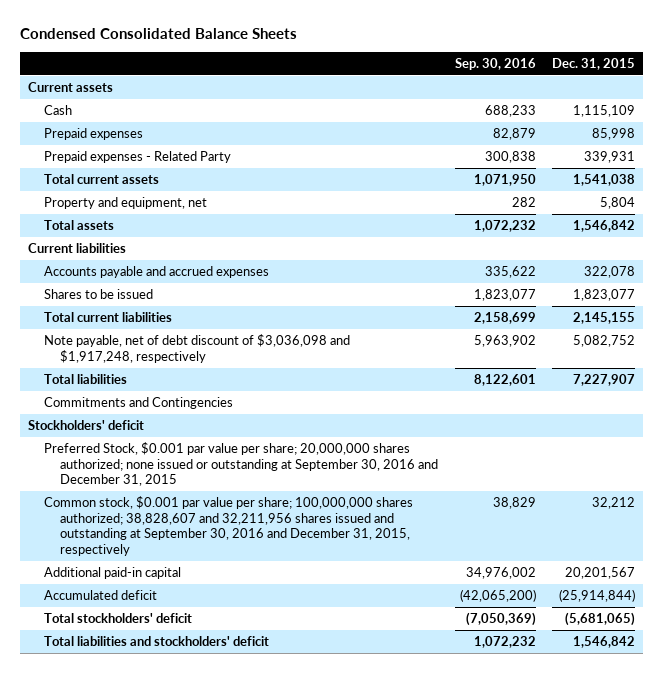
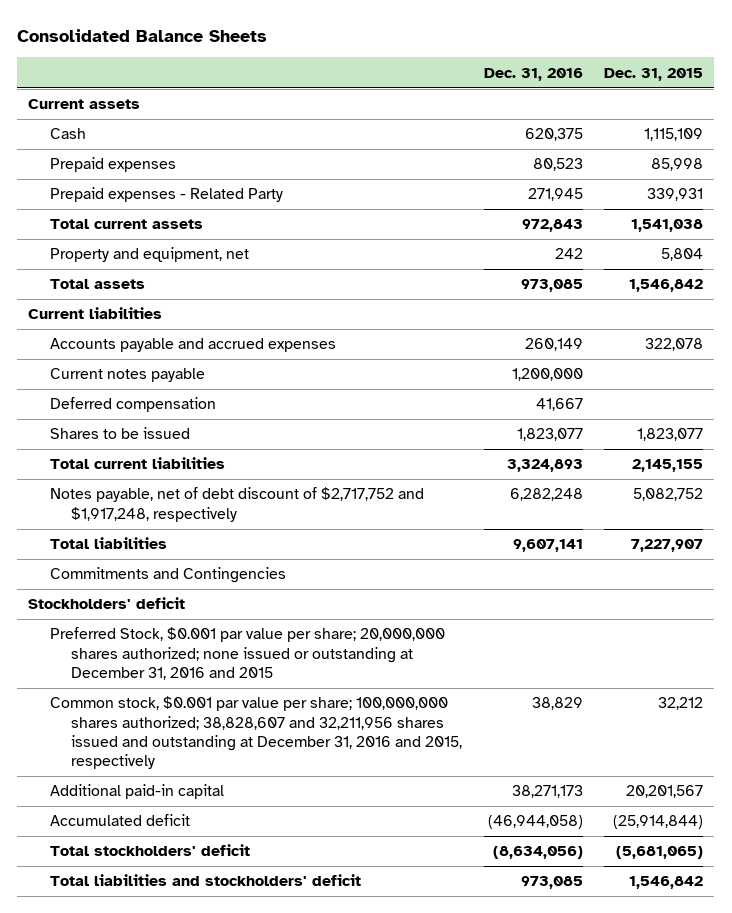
- Condensed Consolidated Balance Sheets
+ Consolidated Balance Sheets
- | Sep. 30, 2016 | Dec. 31, 2015
+ | Dec. 31, 2016 | Dec. 31, 2015
+ Current notes payable | 1,200,000 |
+ Deferred compensation | 41,667 |
- Note payable, net of debt discount of $3,036,098 and $1,917,248, respectively | 5,963,902 | 5,082,752
+ Notes payable, net of debt discount of $2,717,752 and $1,917,248, respectively | 6,282,248 | 5,082,752
- Preferred Stock, $0.001 par value per share; 20,000,000 shares authorized; none issued or outstanding at September 30, 2016 and December 31, 2015
- Common stock, $0.001 par value per share; 100,000,000 shares authorized; 38,828,607 and 32,211,956 shares issued and outstanding at September 30, 2016 and December 31, 2015, respectively | 38,829 | 32,212
+ Preferred Stock, $0.001 par value per share; 20,000,000 shares authorized; none issued or outstanding at December 31, 2016 and 2015
+ Common stock, $0.001 par value per share; 100,000,000 shares authorized; 38,828,607 and 32,211,956 shares issued and outstanding at December 31, 2016 and 2015, respectively | 38,829 | 32,212

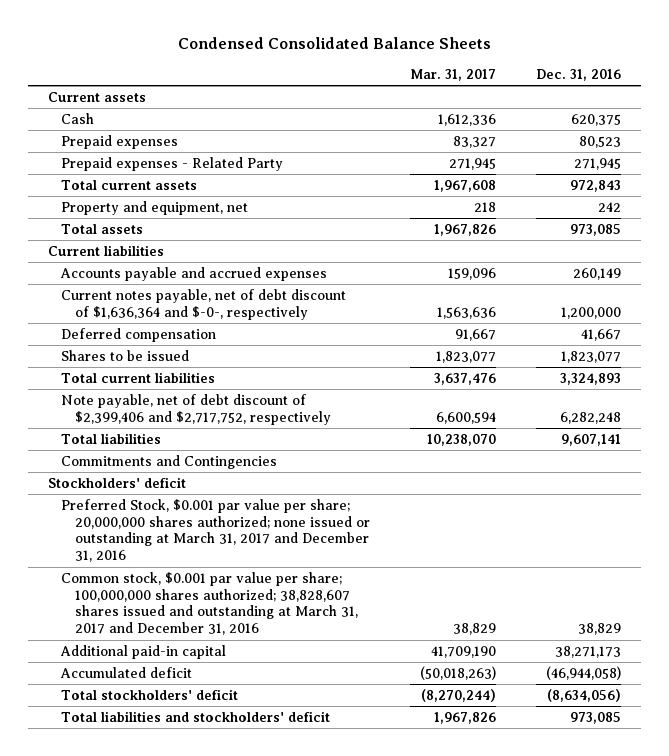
- Consolidated Balance Sheets
+ Condensed Consolidated Balance Sheets
- | Dec. 31, 2016 | Dec. 31, 2015
+ | Mar. 31, 2017 | Dec. 31, 2016
- Current notes payable | 1,200,000 |
+ Current notes payable, net of debt discount of $1,636,364 and $-0-, respectively | 1,563,636 | 1,200,000
- Notes payable, net of debt discount of $2,717,752 and $1,917,248, respectively | 6,282,248 | 5,082,752
+ Note payable, net of debt discount of $2,399,406 and $2,717,752, respectively | 6,600,594 | 6,282,248
- Preferred Stock, $0.001 par value per share; 20,000,000 shares authorized; none issued or outstanding at December 31, 2016 and 2015
- Common stock, $0.001 par value per share; 100,000,000 shares authorized; 38,828,607 and 32,211,956 shares issued and outstanding at December 31, 2016 and 2015, respectively | 38,829 | 32,212
+ Preferred Stock, $0.001 par value per share; 20,000,000 shares authorized; none issued or outstanding at March 31, 2017 and December 31, 2016
+ Common stock, $0.001 par value per share; 100,000,000 shares authorized; 38,828,607 shares issued and outstanding at March 31, 2017 and December 31, 2016 | 38,829 | 38,829

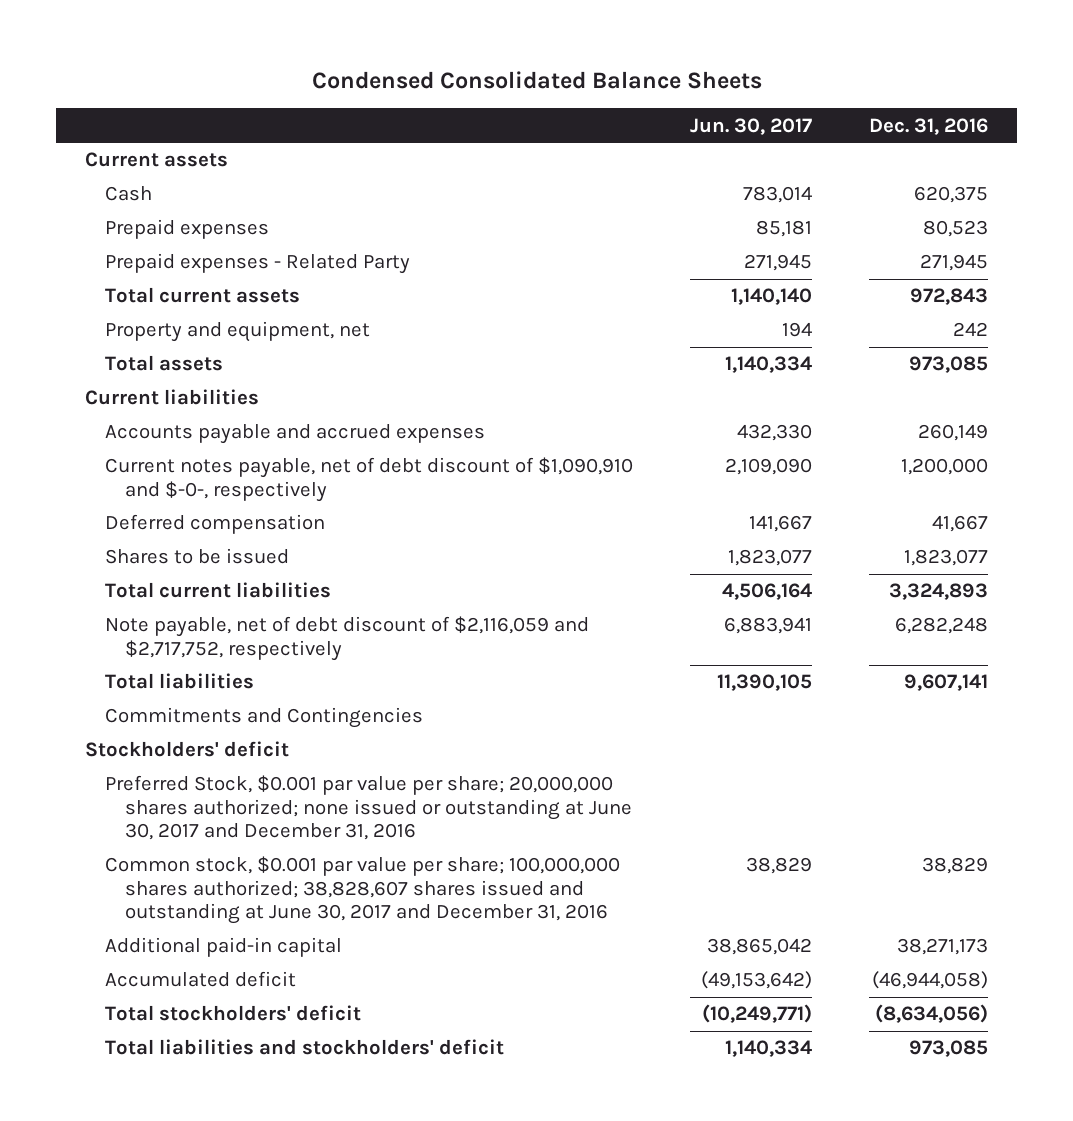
- | Mar. 31, 2017 | Dec. 31, 2016
+ | Jun. 30, 2017 | Dec. 31, 2016
- Current notes payable, net of debt discount of $1,636,364 and $-0-, respectively | 1,563,636 | 1,200,000
+ Current notes payable, net of debt discount of $1,090,910 and $-0-, respectively | 2,109,090 | 1,200,000
- Note payable, net of debt discount of $2,399,406 and $2,717,752, respectively | 6,600,594 | 6,282,248
+ Note payable, net of debt discount of $2,116,059 and $2,717,752, respectively | 6,883,941 | 6,282,248
- Preferred Stock, $0.001 par value per share; 20,000,000 shares authorized; none issued or outstanding at March 31, 2017 and December 31, 2016
- Common stock, $0.001 par value per share; 100,000,000 shares authorized; 38,828,607 shares issued and outstanding at March 31, 2017 and December 31, 2016 | 38,829 | 38,829
+ Preferred Stock, $0.001 par value per share; 20,000,000 shares authorized; none issued or outstanding at June 30, 2017 and December 31, 2016
+ Common stock, $0.001 par value per share; 100,000,000 shares authorized; 38,828,607 shares issued and outstanding at June 30, 2017 and December 31, 2016 | 38,829 | 38,829

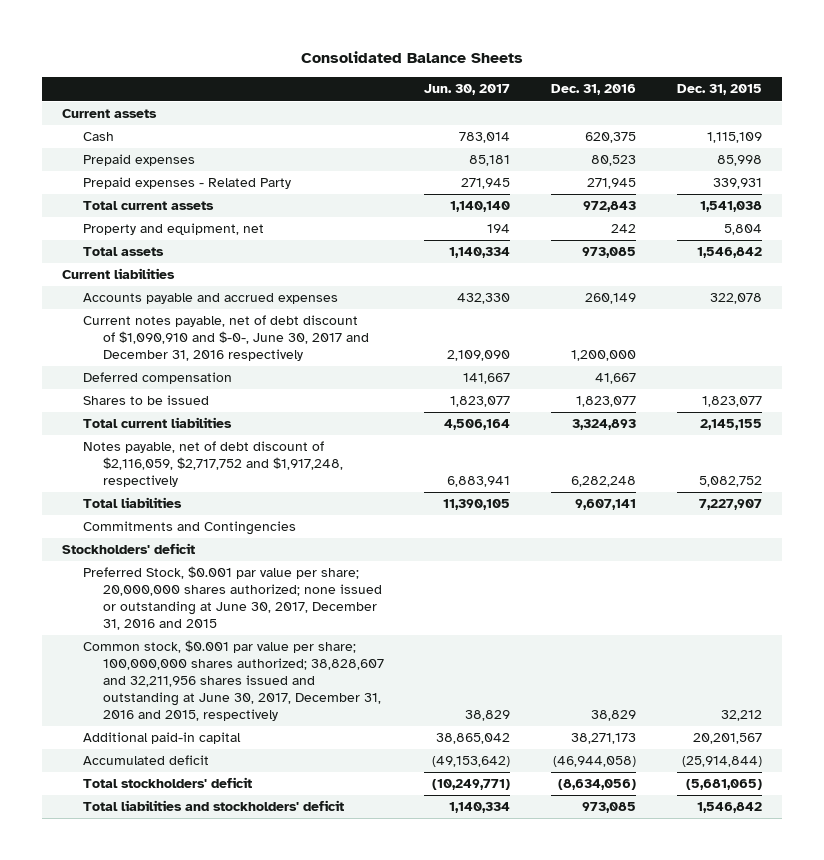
- Condensed Consolidated Balance Sheets
+ Consolidated Balance Sheets
- | Jun. 30, 2017 | Dec. 31, 2016
+ | Jun. 30, 2017 | Dec. 31, 2016 | Dec. 31, 2015
- Current notes payable, net of debt discount of $1,090,910 and $-0-, respectively | 2,109,090 | 1,200,000
+ Current notes payable, net of debt discount of $1,090,910 and $-0-, June 30, 2017 and December 31, 2016 respectively | 2,109,090 | 1,200,000 |
- Note payable, net of debt discount of $2,116,059 and $2,717,752, respectively | 6,883,941 | 6,282,248
+ Notes payable, net of debt discount of $2,116,059, $2,717,752 and $1,917,248, respectively | 6,883,941 | 6,282,248 | 5,082,752
- Preferred Stock, $0.001 par value per share; 20,000,000 shares authorized; none issued or outstanding at June 30, 2017 and December 31, 2016
- Common stock, $0.001 par value per share; 100,000,000 shares authorized; 38,828,607 shares issued and outstanding at June 30, 2017 and December 31, 2016 | 38,829 | 38,829
+ Preferred Stock, $0.001 par value per share; 20,000,000 shares authorized; none issued or outstanding at June 30, 2017, December 31, 2016 and 2015
+ Common stock, $0.001 par value per share; 100,000,000 shares authorized; 38,828,607 and 32,211,956 shares issued and outstanding at June 30, 2017, December 31, 2016 and 2015, respectively | 38,829 | 38,829 | 32,212

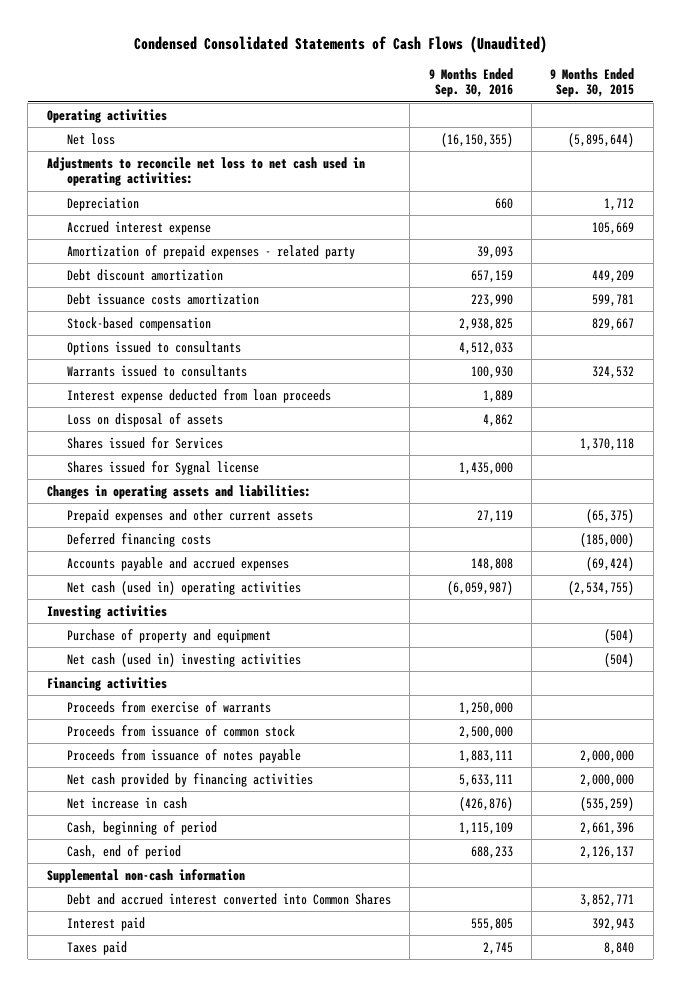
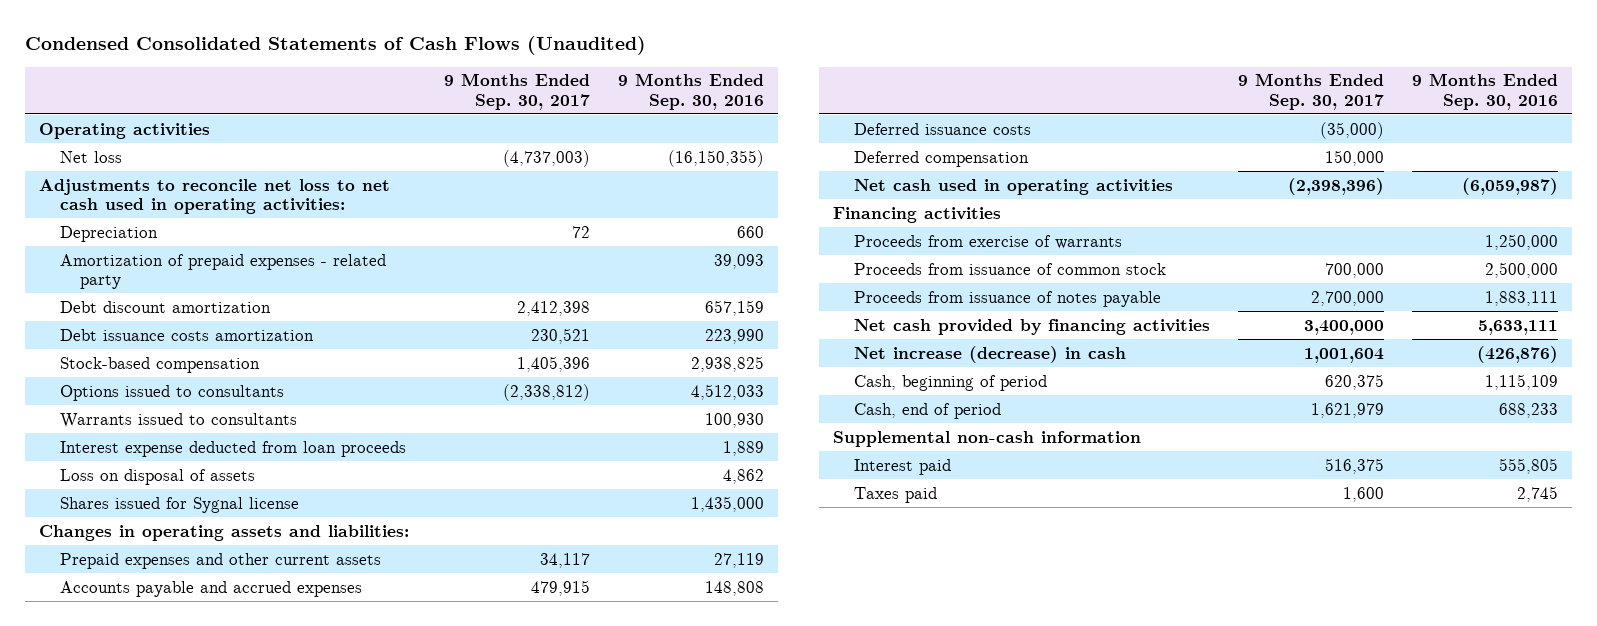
- | 9 Months Ended Sep. 30, 2016 | 9 Months Ended Sep. 30, 2015
+ | 9 Months Ended Sep. 30, 2017 | 9 Months Ended Sep. 30, 2016
- Accrued interest expense | | 105,669
- Shares issued for Services | | 1,370,118
- Deferred financing costs | | (185,000)
- Net cash (used in) operating activities | (6,059,987) | (2,534,755)
- Investing activities
- Purchase of property and equipment | | (504)
- Net cash (used in) investing activities | | (504)
+ Deferred issuance costs | (35,000) |
+ Deferred compensation | 150,000 |
+ Net cash used in operating activities | (2,398,396) | (6,059,987)
- Net increase in cash | (426,876) | (535,259)
+ Net increase (decrease) in cash | 1,001,604 | (426,876)
- Debt and accrued interest converted into Common Shares | | 3,852,771

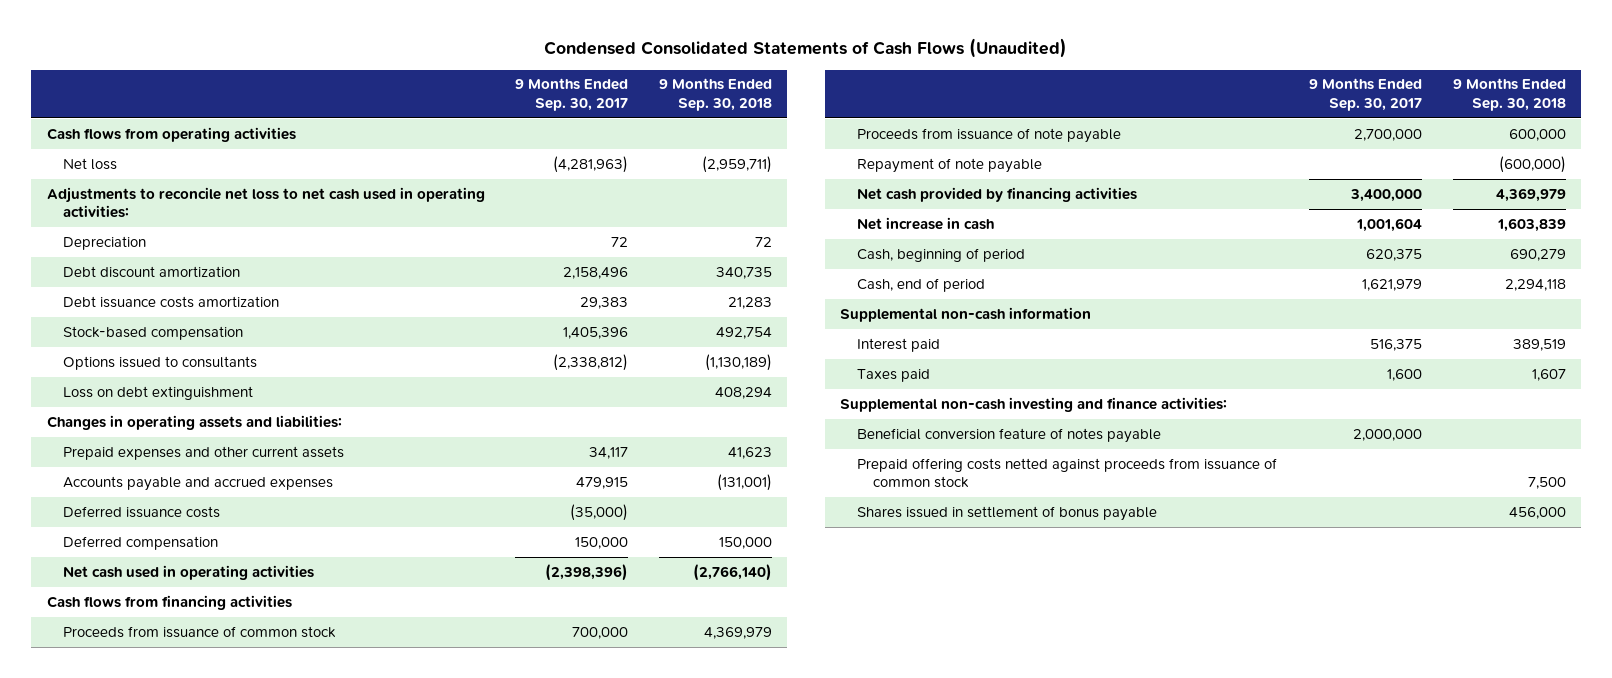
- | 9 Months Ended Sep. 30, 2017 | 9 Months Ended Sep. 30, 2016
+ | 9 Months Ended Sep. 30, 2017 | 9 Months Ended Sep. 30, 2018
- Operating activities
- Net loss | (4,737,003) | (16,150,355)
+ Cash flows from operating activities
+ Net loss | (4,281,963) | (2,959,711)
- Amortization of prepaid expenses - related party | | 39,093
- Debt discount amortization | 2,412,398 | 657,159
- Debt issuance costs amortization | 230,521 | 223,990
+ Debt discount amortization | 2,158,496 | 340,735
+ Debt issuance costs amortization | 29,383 | 21,283
- Warrants issued to consultants | | 100,930
- Interest expense deducted from loan proceeds | | 1,889
- Loss on disposal of assets | | 4,862
- Shares issued for Sygnal license | | 1,435,000
+ Loss on debt extinguishment | | 408,294
- Financing activities
- Proceeds from exercise of warrants | | 1,250,000
+ Cash flows from financing activities
- Proceeds from issuance of notes payable | 2,700,000 | 1,883,111
+ Proceeds from issuance of note payable | 2,700,000 | 600,000
+ Repayment of note payable | | (600,000)
- Net increase (decrease) in cash | 1,001,604 | (426,876)
+ Net increase in cash | 1,001,604 | 1,603,839
+ Supplemental non-cash investing and finance activities:
+ Beneficial conversion feature of notes payable | 2,000,000 |
+ Prepaid offering costs netted against proceeds from issuance of common stock | | 7,500
+ Shares issued in settlement of bonus payable | | 456,000

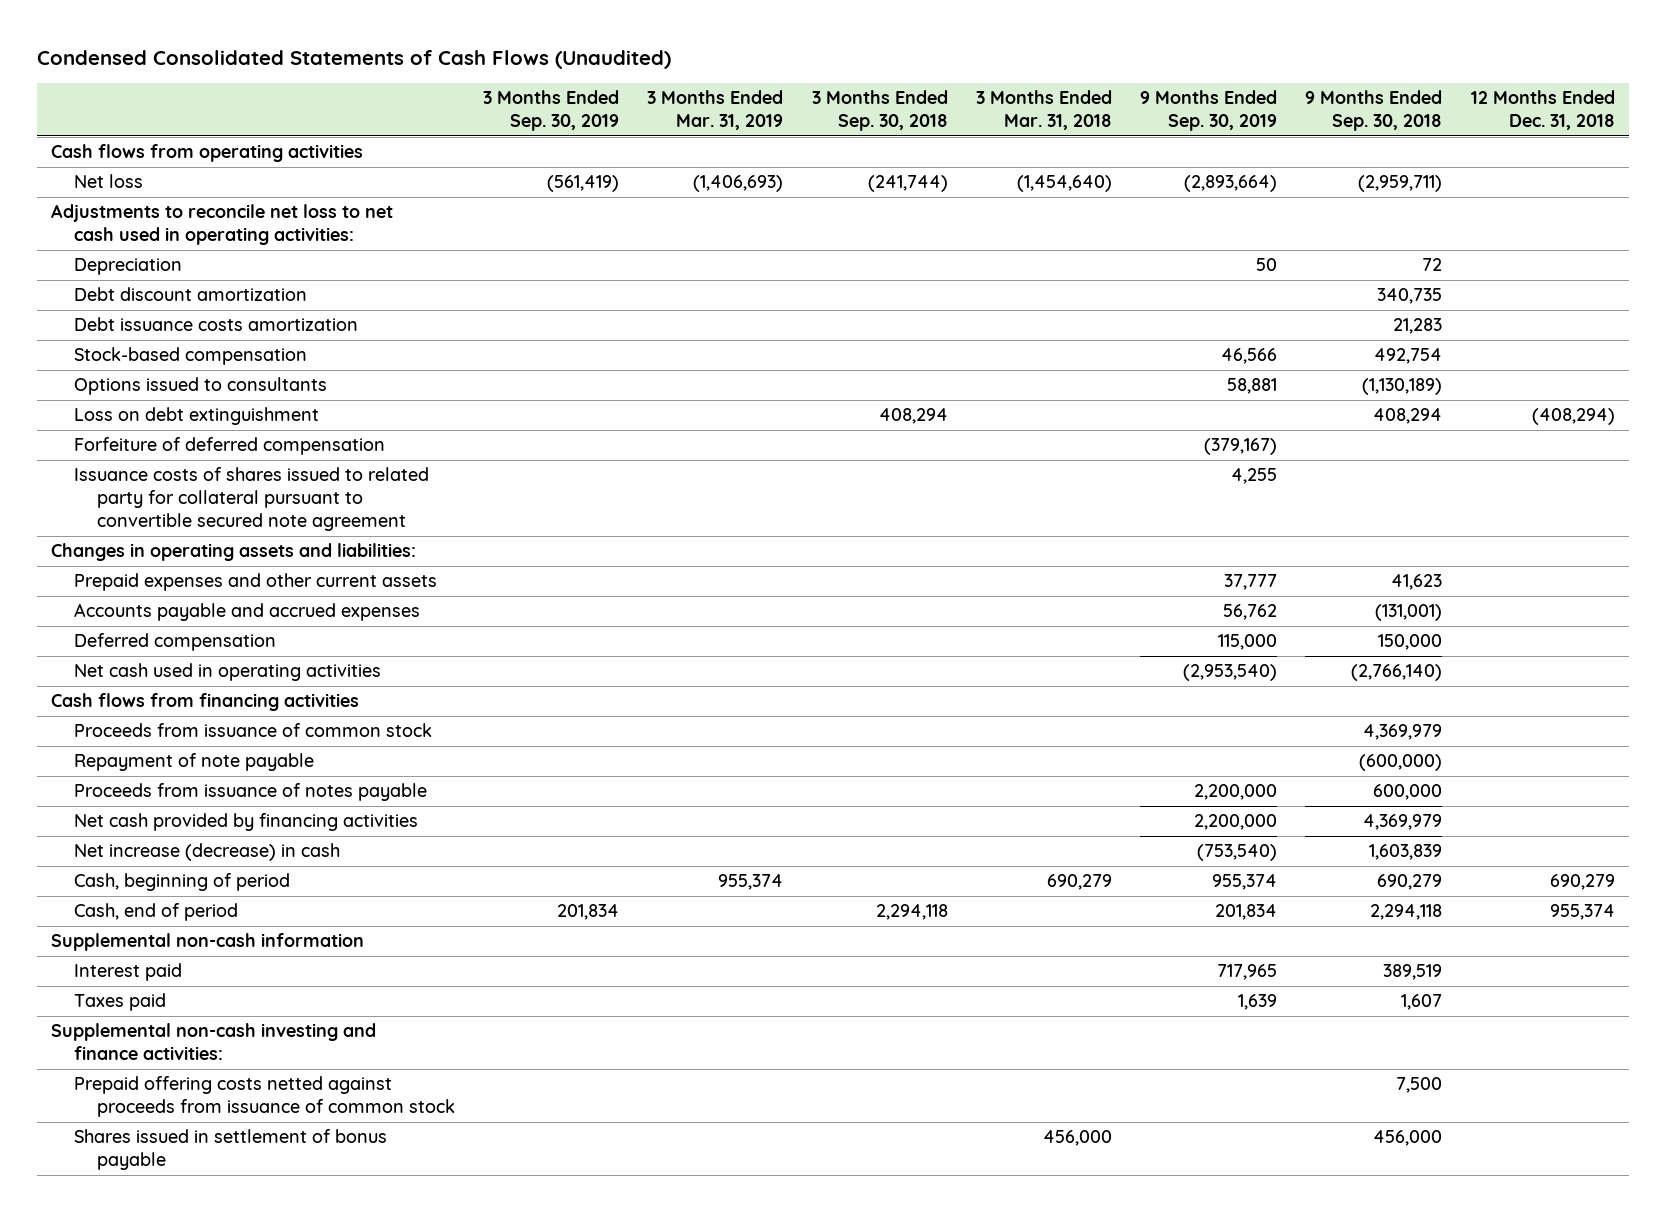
- | 9 Months Ended Sep. 30, 2017 | 9 Months Ended Sep. 30, 2018
+ | 3 Months Ended Sep. 30, 2019 | 3 Months Ended Mar. 31, 2019 | 3 Months Ended Sep. 30, 2018 | 3 Months Ended Mar. 31, 2018 | 9 Months Ended Sep. 30, 2019 | 9 Months Ended Sep. 30, 2018 | 12 Months Ended Dec. 31, 2018
+ Forfeiture of deferred compensation | | | | | (379,167) | |
+ Issuance costs of shares issued to related party for collateral pursuant to convertible secured note agreement | | | | | 4,255 | |
- Deferred issuance costs | (35,000) |
- Proceeds from issuance of note payable | 2,700,000 | 600,000
+ Proceeds from issuance of notes payable | | | | | 2,200,000 | 600,000 |
- Net increase in cash | 1,001,604 | 1,603,839
+ Net increase (decrease) in cash | | | | | (753,540) | 1,603,839 |
- Beneficial conversion feature of notes payable | 2,000,000 |

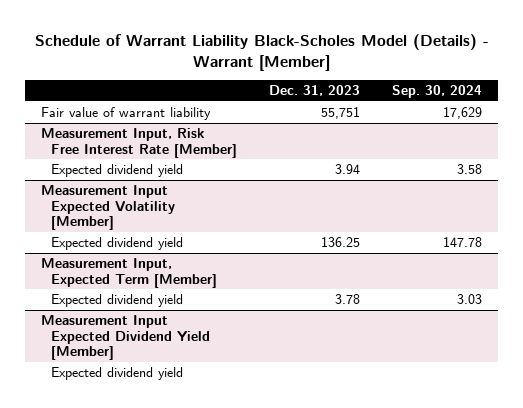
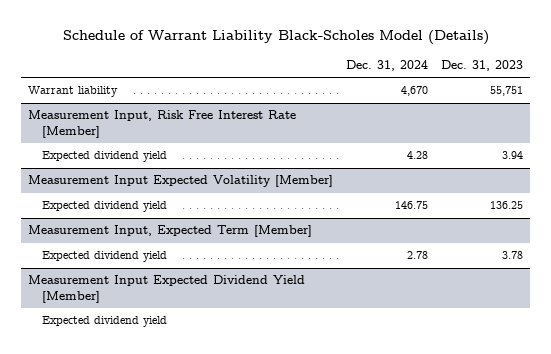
- Schedule of Warrant Liability Black-Scholes Model (Details) - Warrant [Member]
+ Schedule of Warrant Liability Black-Scholes Model (Details)
- | Dec. 31, 2023 | Sep. 30, 2024
+ | Dec. 31, 2024 | Dec. 31, 2023
- Fair value of warrant liability | 55,751 | 17,629
+ Warrant liability | 4,670 | 55,751

